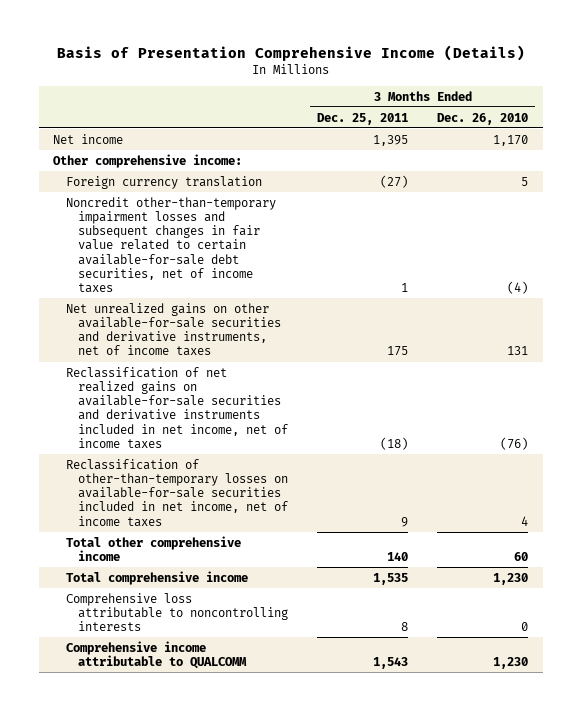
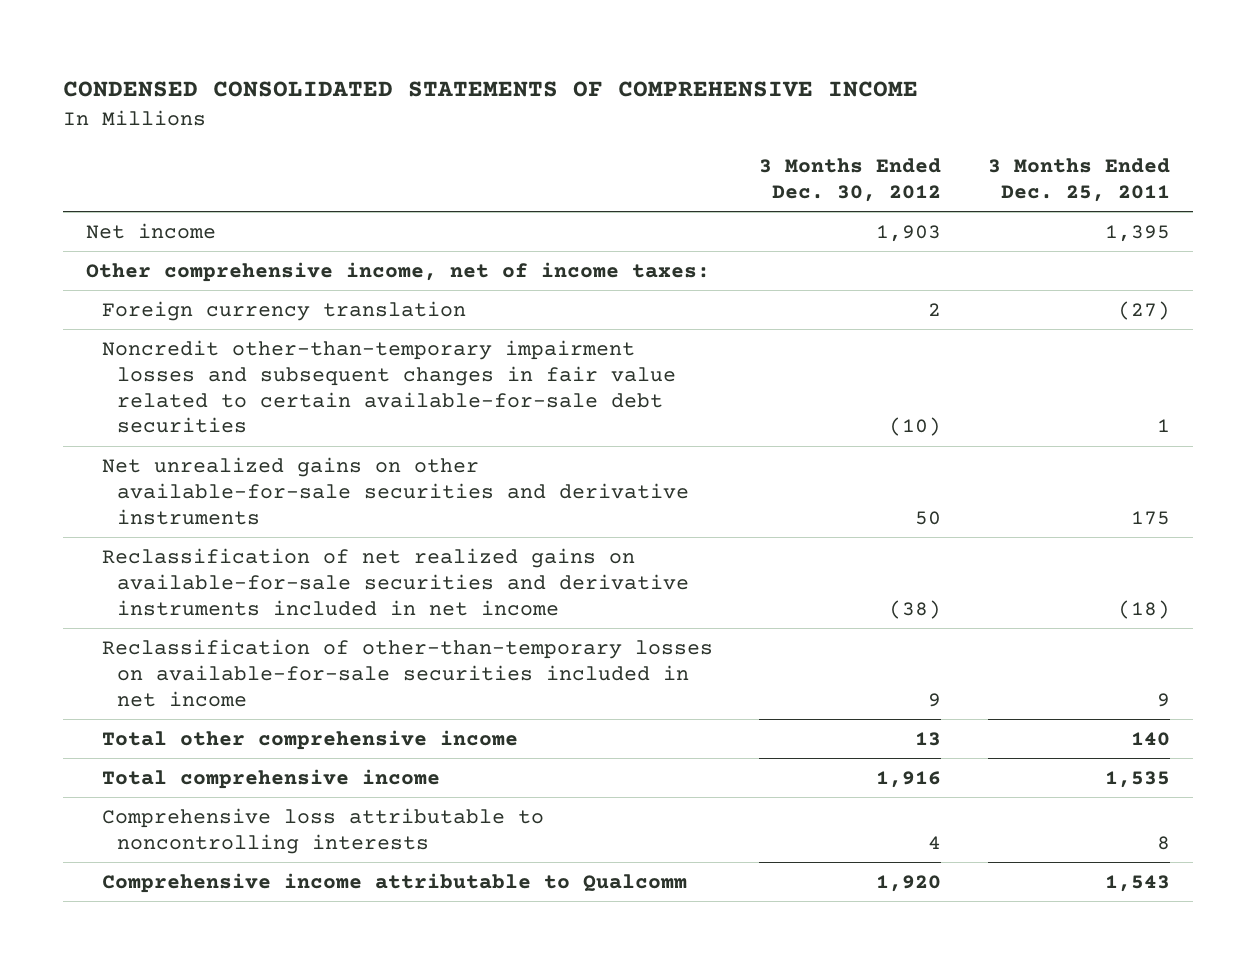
- Basis of Presentation Comprehensive Income (Details)
+ CONDENSED CONSOLIDATED STATEMENTS OF COMPREHENSIVE INCOME
- | 3 Months Ended Dec. 25, 2011 | 3 Months Ended Dec. 26, 2010
+ | 3 Months Ended Dec. 30, 2012 | 3 Months Ended Dec. 25, 2011
- Other comprehensive income:
+ Other comprehensive income, net of income taxes:
- Noncredit other-than-temporary impairment losses and subsequent changes in fair value related to certain available-for-sale debt securities, net of income taxes | 1 | (4)
- Net unrealized gains on other available-for-sale securities and derivative instruments, net of income taxes | 175 | 131
- Reclassification of net realized gains on available-for-sale securities and derivative instruments included in net income, net of income taxes | (18) | (76)
- Reclassification of other-than-temporary losses on available-for-sale securities included in net income, net of income taxes | 9 | 4
+ Noncredit other-than-temporary impairment losses and subsequent changes in fair value related to certain available-for-sale debt securities | (10) | 1
+ Net unrealized gains on other available-for-sale securities and derivative instruments | 50 | 175
+ Reclassification of net realized gains on available-for-sale securities and derivative instruments included in net income | (38) | (18)
+ Reclassification of other-than-temporary losses on available-for-sale securities included in net income | 9 | 9
- Comprehensive income attributable to QUALCOMM | 1,543 | 1,230
+ Comprehensive income attributable to Qualcomm | 1,920 | 1,543

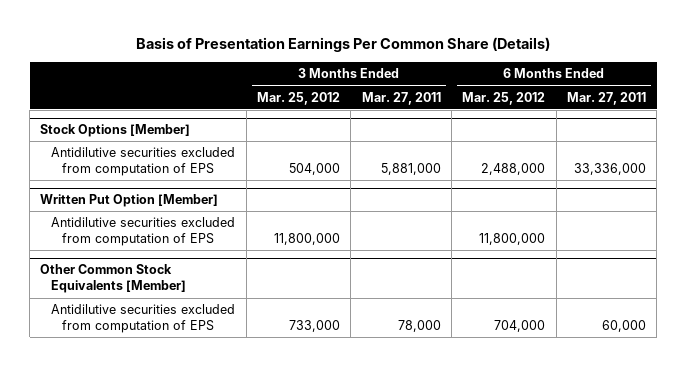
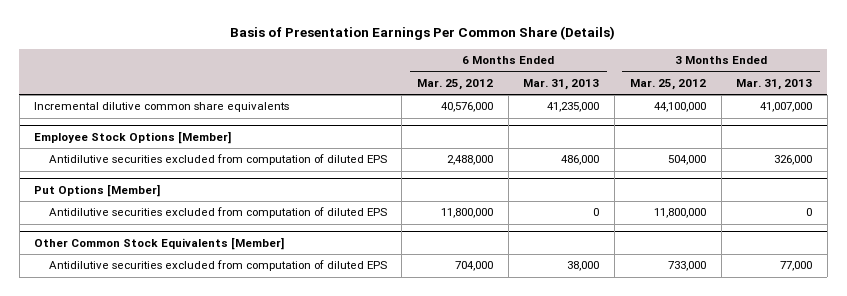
- | 3 Months Ended Mar. 25, 2012 | 3 Months Ended Mar. 27, 2011 | 6 Months Ended Mar. 25, 2012 | 6 Months Ended Mar. 27, 2011
+ | 6 Months Ended Mar. 25, 2012 | 6 Months Ended Mar. 31, 2013 | 3 Months Ended Mar. 25, 2012 | 3 Months Ended Mar. 31, 2013
- Stock Options [Member]
- Antidilutive securities excluded from computation of EPS | 504,000 | 5,881,000 | 2,488,000 | 33,336,000
- Written Put Option [Member]
- Antidilutive securities excluded from computation of EPS | 11,800,000 | | 11,800,000 |
+ Incremental dilutive common share equivalents | 40,576,000 | 41,235,000 | 44,100,000 | 41,007,000
+ Employee Stock Options [Member]
+ Antidilutive securities excluded from computation of diluted EPS | 2,488,000 | 486,000 | 504,000 | 326,000
+ Put Options [Member]
+ Antidilutive securities excluded from computation of diluted EPS | 11,800,000 | 0 | 11,800,000 | 0
@ Other Common Stock Equivalents [Member]
- Antidilutive securities excluded from computation of EPS | 733,000 | 78,000 | 704,000 | 60,000
+ Antidilutive securities excluded from computation of diluted EPS | 704,000 | 38,000 | 733,000 | 77,000

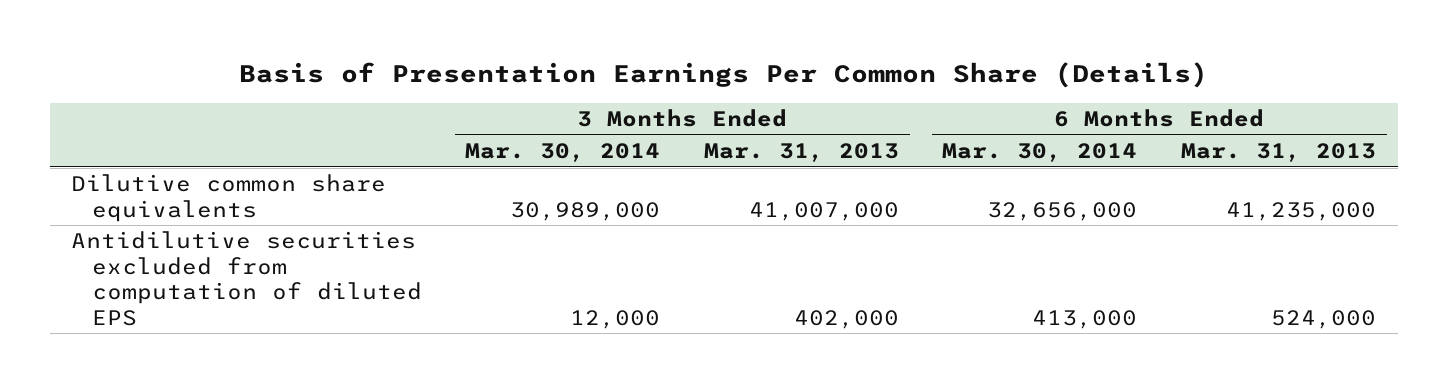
- | 6 Months Ended Mar. 25, 2012 | 6 Months Ended Mar. 31, 2013 | 3 Months Ended Mar. 25, 2012 | 3 Months Ended Mar. 31, 2013
+ | 3 Months Ended Mar. 30, 2014 | 3 Months Ended Mar. 31, 2013 | 6 Months Ended Mar. 30, 2014 | 6 Months Ended Mar. 31, 2013
- Incremental dilutive common share equivalents | 40,576,000 | 41,235,000 | 44,100,000 | 41,007,000
- Employee Stock Options [Member]
- Antidilutive securities excluded from computation of diluted EPS | 2,488,000 | 486,000 | 504,000 | 326,000
- Put Options [Member]
- Antidilutive securities excluded from computation of diluted EPS | 11,800,000 | 0 | 11,800,000 | 0
- Other Common Stock Equivalents [Member]
- Antidilutive securities excluded from computation of diluted EPS | 704,000 | 38,000 | 733,000 | 77,000
+ Dilutive common share equivalents | 30,989,000 | 41,007,000 | 32,656,000 | 41,235,000
+ Antidilutive securities excluded from computation of diluted EPS | 12,000 | 402,000 | 413,000 | 524,000

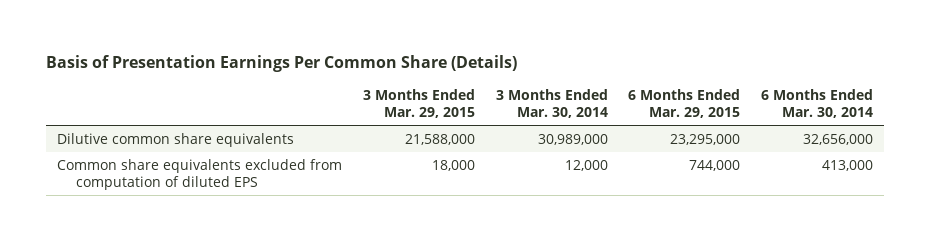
- | 3 Months Ended Mar. 30, 2014 | 3 Months Ended Mar. 31, 2013 | 6 Months Ended Mar. 30, 2014 | 6 Months Ended Mar. 31, 2013
+ | 3 Months Ended Mar. 29, 2015 | 3 Months Ended Mar. 30, 2014 | 6 Months Ended Mar. 29, 2015 | 6 Months Ended Mar. 30, 2014
- Antidilutive securities excluded from computation of diluted EPS | 12,000 | 402,000 | 413,000 | 524,000
+ Common share equivalents excluded from computation of diluted EPS | 18,000 | 12,000 | 744,000 | 413,000

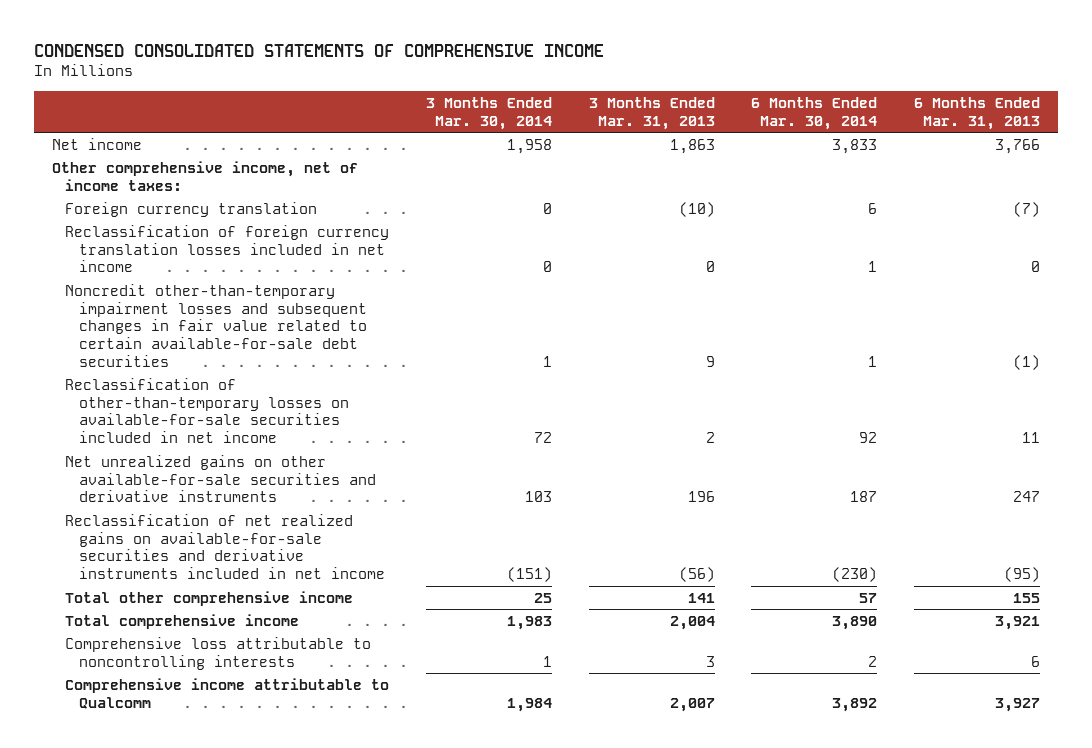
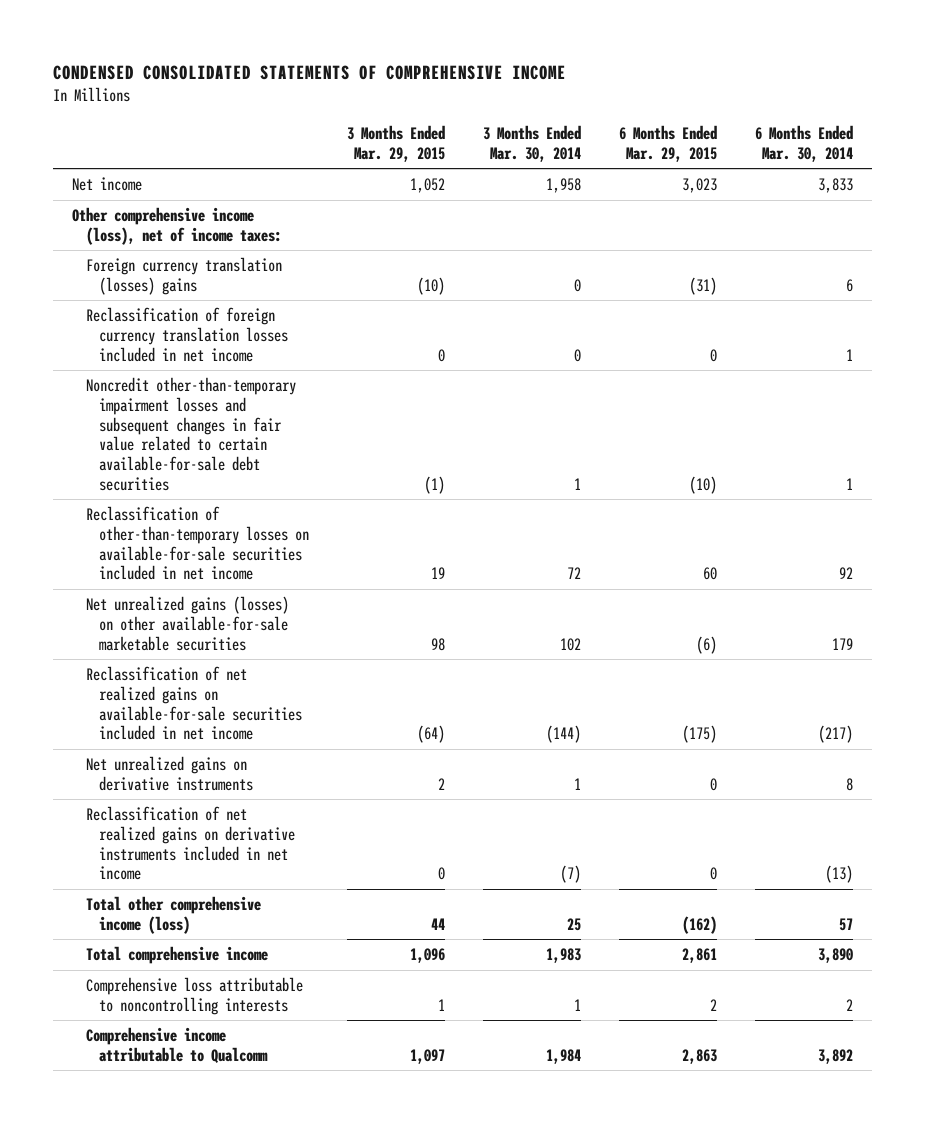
- | 3 Months Ended Mar. 30, 2014 | 3 Months Ended Mar. 31, 2013 | 6 Months Ended Mar. 30, 2014 | 6 Months Ended Mar. 31, 2013
+ | 3 Months Ended Mar. 29, 2015 | 3 Months Ended Mar. 30, 2014 | 6 Months Ended Mar. 29, 2015 | 6 Months Ended Mar. 30, 2014
- Other comprehensive income, net of income taxes:
- Foreign currency translation | 0 | (10) | 6 | (7)
+ Other comprehensive income (loss), net of income taxes:
+ Foreign currency translation (losses) gains | (10) | 0 | (31) | 6
- Net unrealized gains on other available-for-sale securities and derivative instruments | 103 | 196 | 187 | 247
- Reclassification of net realized gains on available-for-sale securities and derivative instruments included in net income | (151) | (56) | (230) | (95)
- Total other comprehensive income | 25 | 141 | 57 | 155
+ Net unrealized gains (losses) on other available-for-sale marketable securities | 98 | 102 | (6) | 179
+ Reclassification of net realized gains on available-for-sale securities included in net income | (64) | (144) | (175) | (217)
+ Net unrealized gains on derivative instruments | 2 | 1 | 0 | 8
+ Reclassification of net realized gains on derivative instruments included in net income | 0 | (7) | 0 | (13)
+ Total other comprehensive income (loss) | 44 | 25 | (162) | 57

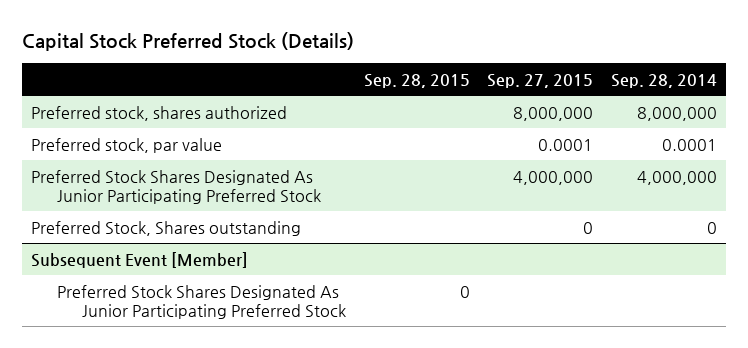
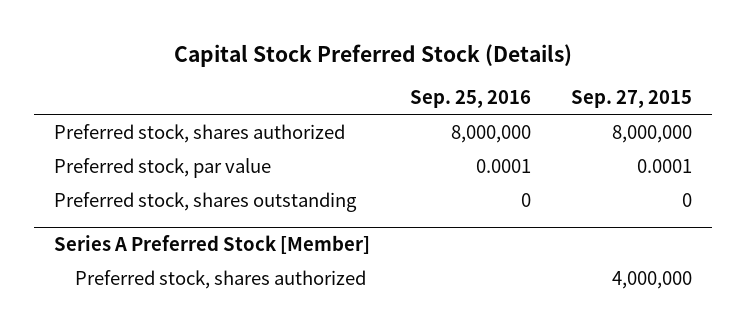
- | Sep. 28, 2015 | Sep. 27, 2015 | Sep. 28, 2014
+ | Sep. 25, 2016 | Sep. 27, 2015
- Preferred Stock Shares Designated As Junior Participating Preferred Stock | | 4,000,000 | 4,000,000
- Preferred Stock, Shares outstanding | | 0 | 0
- Subsequent Event [Member]
- Preferred Stock Shares Designated As Junior Participating Preferred Stock | 0 | |
+ Preferred stock, shares outstanding | 0 | 0
+ Series A Preferred Stock [Member]
+ Preferred stock, shares authorized | | 4,000,000

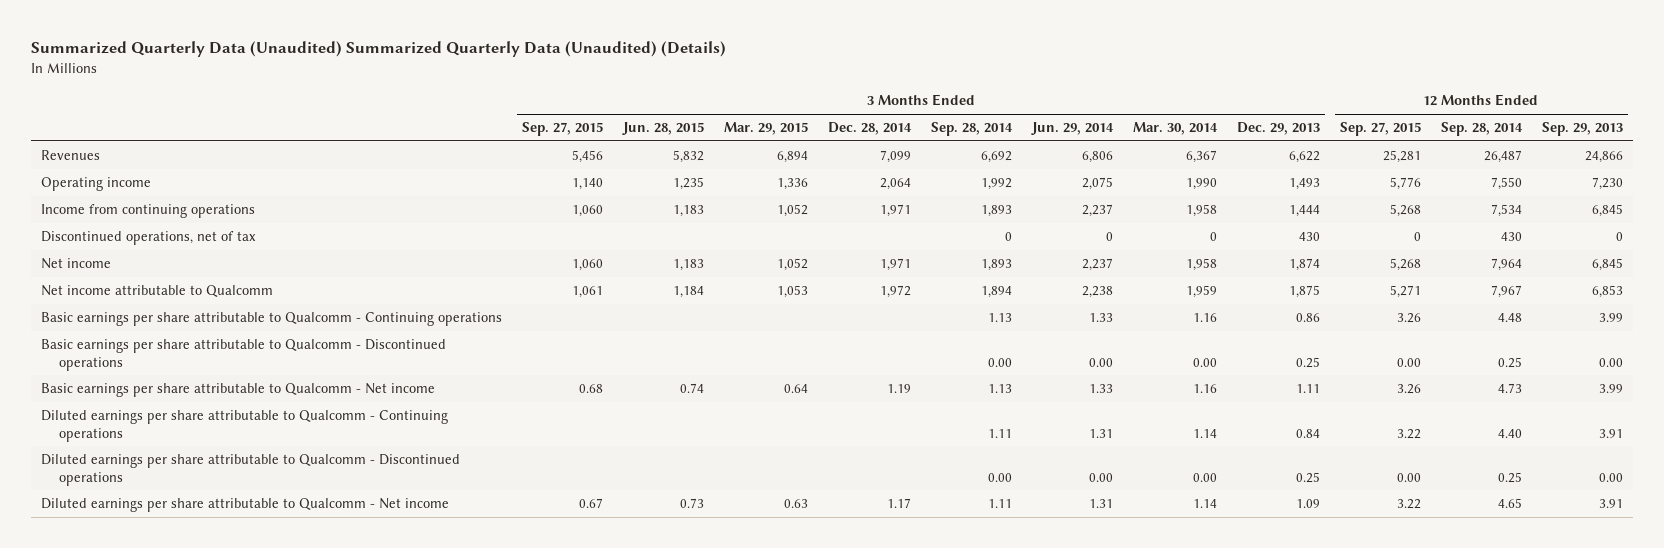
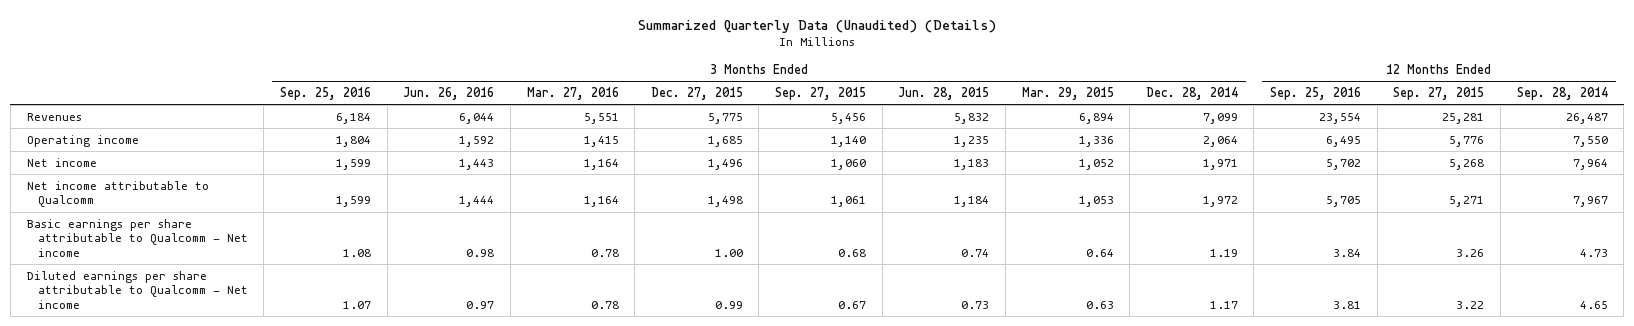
- Summarized Quarterly Data (Unaudited) Summarized Quarterly Data (Unaudited) (Details)
+ Summarized Quarterly Data (Unaudited) (Details)
- | 3 Months Ended Sep. 27, 2015 | 3 Months Ended Jun. 28, 2015 | 3 Months Ended Mar. 29, 2015 | 3 Months Ended Dec. 28, 2014 | 3 Months Ended Sep. 28, 2014 | 3 Months Ended Jun. 29, 2014 | 3 Months Ended Mar. 30, 2014 | 3 Months Ended Dec. 29, 2013 | 12 Months Ended Sep. 27, 2015 | 12 Months Ended Sep. 28, 2014 | 12 Months Ended Sep. 29, 2013
+ | 3 Months Ended Sep. 25, 2016 | 3 Months Ended Jun. 26, 2016 | 3 Months Ended Mar. 27, 2016 | 3 Months Ended Dec. 27, 2015 | 3 Months Ended Sep. 27, 2015 | 3 Months Ended Jun. 28, 2015 | 3 Months Ended Mar. 29, 2015 | 3 Months Ended Dec. 28, 2014 | 12 Months Ended Sep. 25, 2016 | 12 Months Ended Sep. 27, 2015 | 12 Months Ended Sep. 28, 2014
- Income from continuing operations | 1,060 | 1,183 | 1,052 | 1,971 | 1,893 | 2,237 | 1,958 | 1,444 | 5,268 | 7,534 | 6,845
- Discontinued operations, net of tax | | | | | 0 | 0 | 0 | 430 | 0 | 430 | 0
- Basic earnings per share attributable to Qualcomm - Continuing operations | | | | | 1.13 | 1.33 | 1.16 | 0.86 | 3.26 | 4.48 | 3.99
- Basic earnings per share attributable to Qualcomm - Discontinued operations | | | | | 0.00 | 0.00 | 0.00 | 0.25 | 0.00 | 0.25 | 0.00
- Diluted earnings per share attributable to Qualcomm - Continuing operations | | | | | 1.11 | 1.31 | 1.14 | 0.84 | 3.22 | 4.40 | 3.91
- Diluted earnings per share attributable to Qualcomm - Discontinued operations | | | | | 0.00 | 0.00 | 0.00 | 0.25 | 0.00 | 0.25 | 0.00

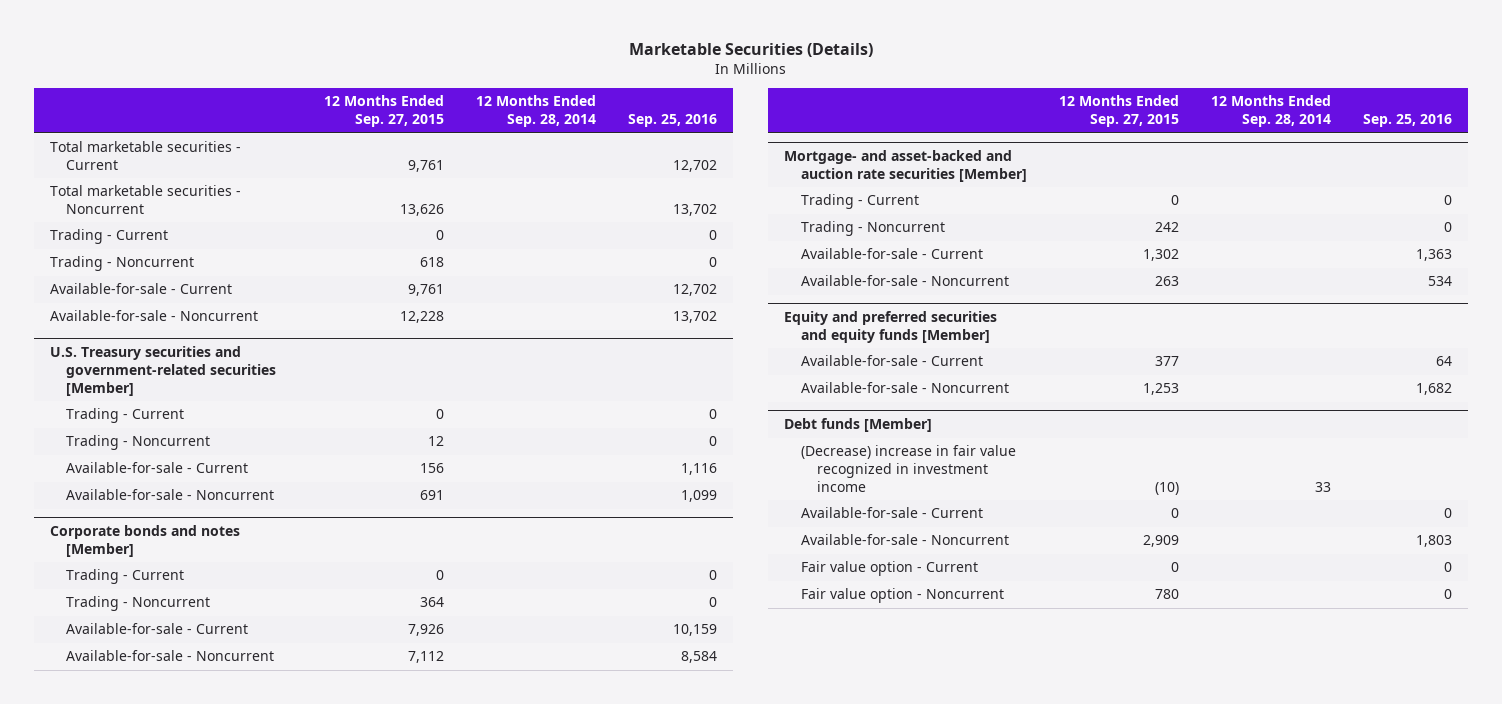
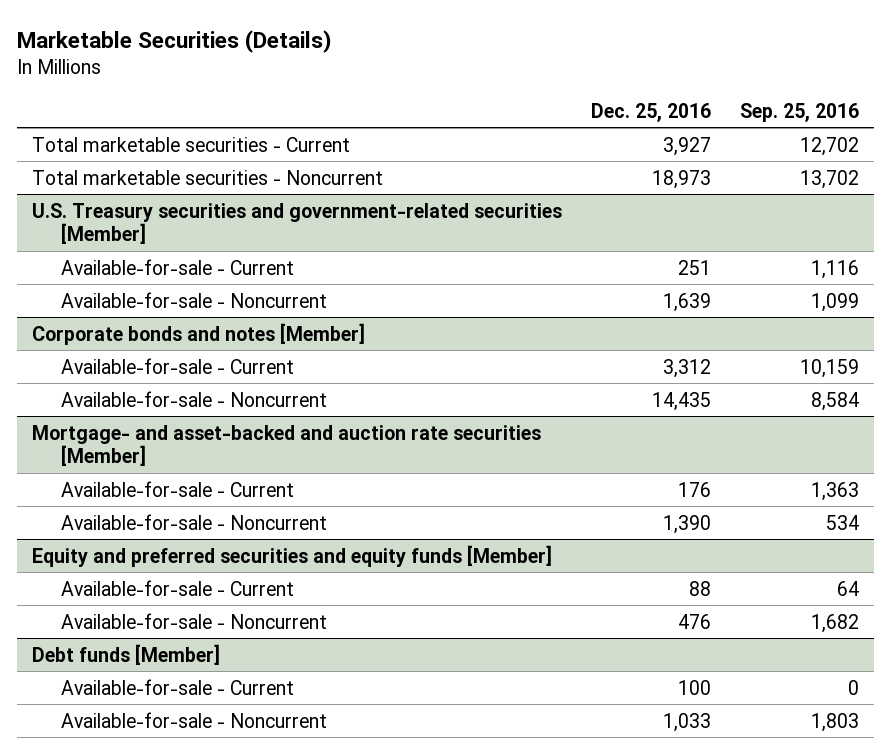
- | 12 Months Ended Sep. 27, 2015 | 12 Months Ended Sep. 28, 2014 | Sep. 25, 2016
+ | Dec. 25, 2016 | Sep. 25, 2016
- Trading - Current | 0 | | 0
- Trading - Noncurrent | 618 | | 0
- Available-for-sale - Current | 9,761 | | 12,702
- Available-for-sale - Noncurrent | 12,228 | | 13,702
@ U.S. Treasury securities and government-related securities [Member]
- Trading - Current | 0 | | 0
- Trading - Noncurrent | 12 | | 0
@ Corporate bonds and notes [Member]
- Trading - Current | 0 | | 0
- Trading - Noncurrent | 364 | | 0
@ Mortgage- and asset-backed and auction rate securities [Member]
- Trading - Current | 0 | | 0
- Trading - Noncurrent | 242 | | 0
@ Debt funds [Member]
- (Decrease) increase in fair value recognized in investment income | (10) | 33 |
- Fair value option - Current | 0 | | 0
- Fair value option - Noncurrent | 780 | | 0

